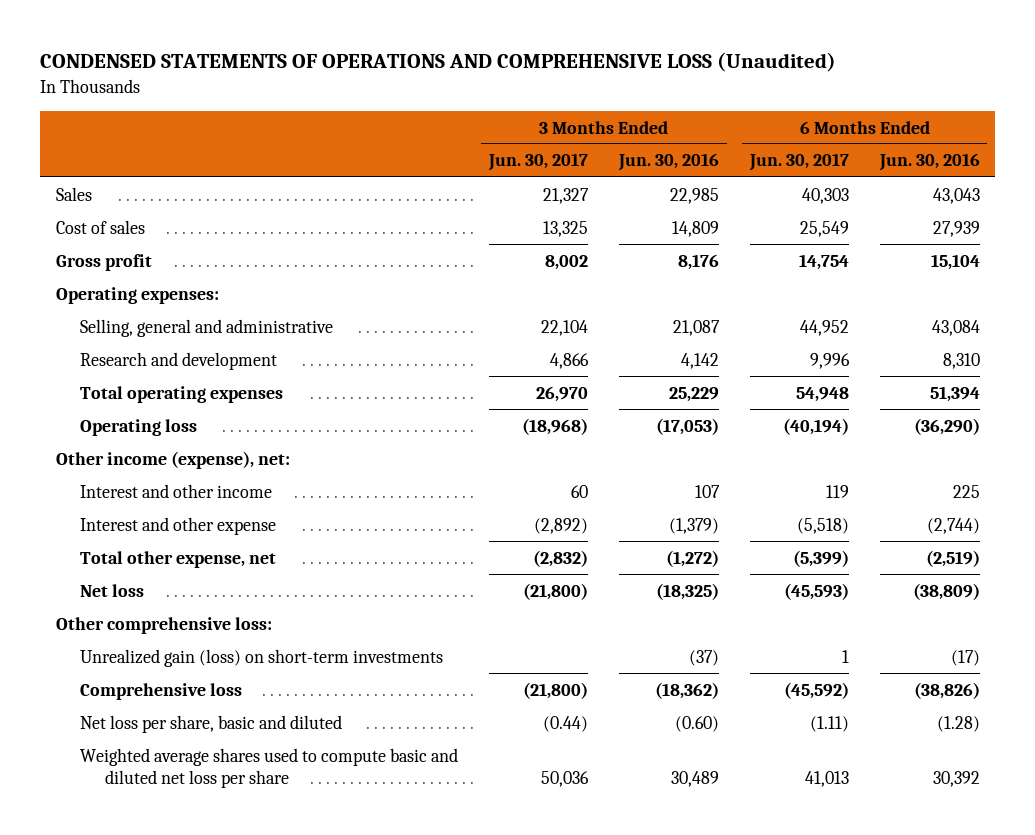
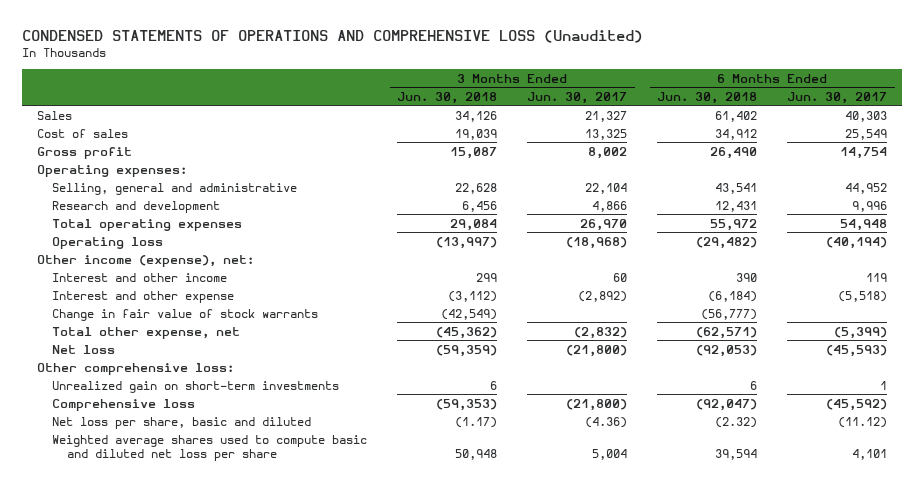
- | 3 Months Ended Jun. 30, 2017 | 3 Months Ended Jun. 30, 2016 | 6 Months Ended Jun. 30, 2017 | 6 Months Ended Jun. 30, 2016
+ | 3 Months Ended Jun. 30, 2018 | 3 Months Ended Jun. 30, 2017 | 6 Months Ended Jun. 30, 2018 | 6 Months Ended Jun. 30, 2017
+ Change in fair value of stock warrants | (42,549) | | (56,777) |
- Unrealized gain (loss) on short-term investments | | (37) | 1 | (17)
+ Unrealized gain on short-term investments | 6 | | 6 | 1
- Net loss per share, basic and diluted | (0.44) | (0.60) | (1.11) | (1.28)
- Weighted average shares used to compute basic and diluted net loss per share | 50,036 | 30,489 | 41,013 | 30,392
+ Net loss per share, basic and diluted | (1.17) | (4.36) | (2.32) | (11.12)
+ Weighted average shares used to compute basic and diluted net loss per share | 50,948 | 5,004 | 39,594 | 4,101

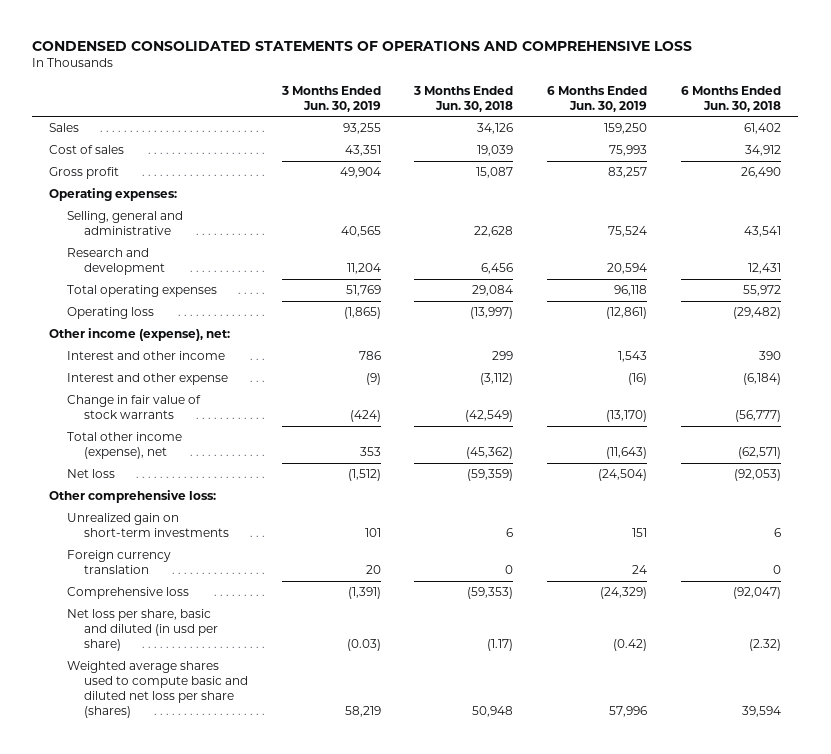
- CONDENSED STATEMENTS OF OPERATIONS AND COMPREHENSIVE LOSS (Unaudited)
+ CONDENSED CONSOLIDATED STATEMENTS OF OPERATIONS AND COMPREHENSIVE LOSS
- | 3 Months Ended Jun. 30, 2018 | 3 Months Ended Jun. 30, 2017 | 6 Months Ended Jun. 30, 2018 | 6 Months Ended Jun. 30, 2017
+ | 3 Months Ended Jun. 30, 2019 | 3 Months Ended Jun. 30, 2018 | 6 Months Ended Jun. 30, 2019 | 6 Months Ended Jun. 30, 2018
- Total other expense, net | (45,362) | (2,832) | (62,571) | (5,399)
+ Total other income (expense), net | 353 | (45,362) | (11,643) | (62,571)
+ Foreign currency translation | 20 | 0 | 24 | 0
- Net loss per share, basic and diluted | (1.17) | (4.36) | (2.32) | (11.12)
- Weighted average shares used to compute basic and diluted net loss per share | 50,948 | 5,004 | 39,594 | 4,101
+ Net loss per share, basic and diluted (in usd per share) | (0.03) | (1.17) | (0.42) | (2.32)
+ Weighted average shares used to compute basic and diluted net loss per share (shares) | 58,219 | 50,948 | 57,996 | 39,594

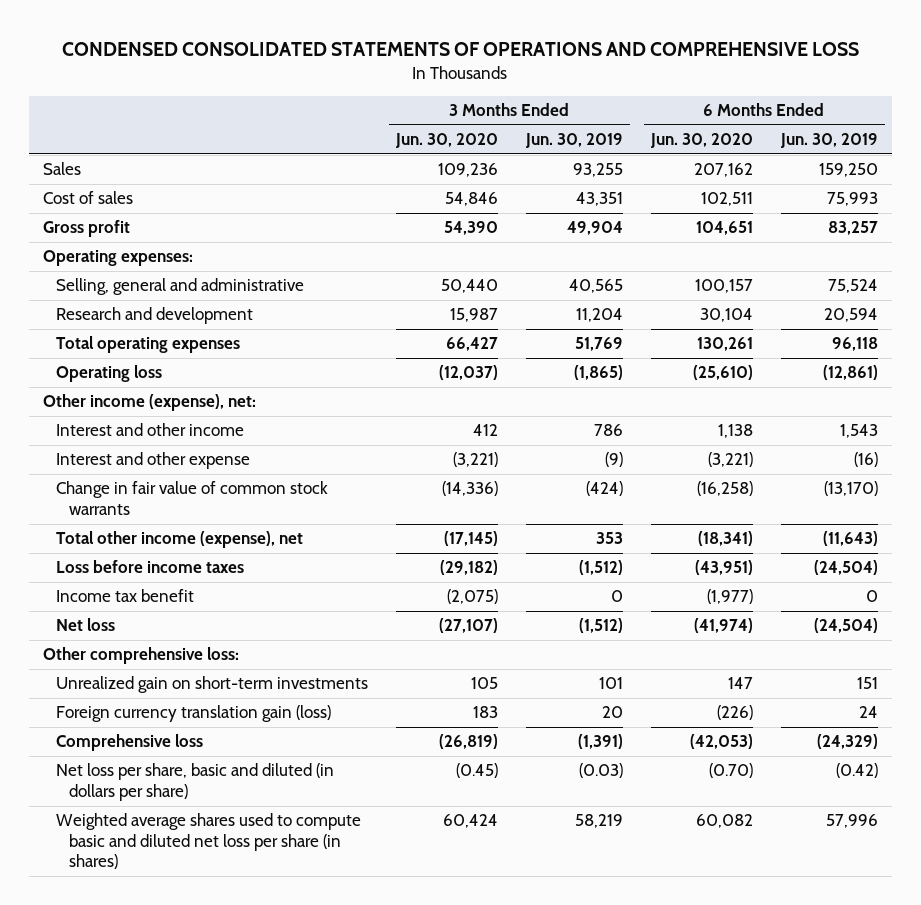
- | 3 Months Ended Jun. 30, 2019 | 3 Months Ended Jun. 30, 2018 | 6 Months Ended Jun. 30, 2019 | 6 Months Ended Jun. 30, 2018
+ | 3 Months Ended Jun. 30, 2020 | 3 Months Ended Jun. 30, 2019 | 6 Months Ended Jun. 30, 2020 | 6 Months Ended Jun. 30, 2019
- Change in fair value of stock warrants | (424) | (42,549) | (13,170) | (56,777)
+ Change in fair value of common stock warrants | (14,336) | (424) | (16,258) | (13,170)
+ Loss before income taxes | (29,182) | (1,512) | (43,951) | (24,504)
+ Income tax benefit | (2,075) | 0 | (1,977) | 0
- Foreign currency translation | 20 | 0 | 24 | 0
+ Foreign currency translation gain (loss) | 183 | 20 | (226) | 24
- Net loss per share, basic and diluted (in usd per share) | (0.03) | (1.17) | (0.42) | (2.32)
- Weighted average shares used to compute basic and diluted net loss per share (shares) | 58,219 | 50,948 | 57,996 | 39,594
+ Net loss per share, basic and diluted (in dollars per share) | (0.45) | (0.03) | (0.70) | (0.42)
+ Weighted average shares used to compute basic and diluted net loss per share (in shares) | 60,424 | 58,219 | 60,082 | 57,996

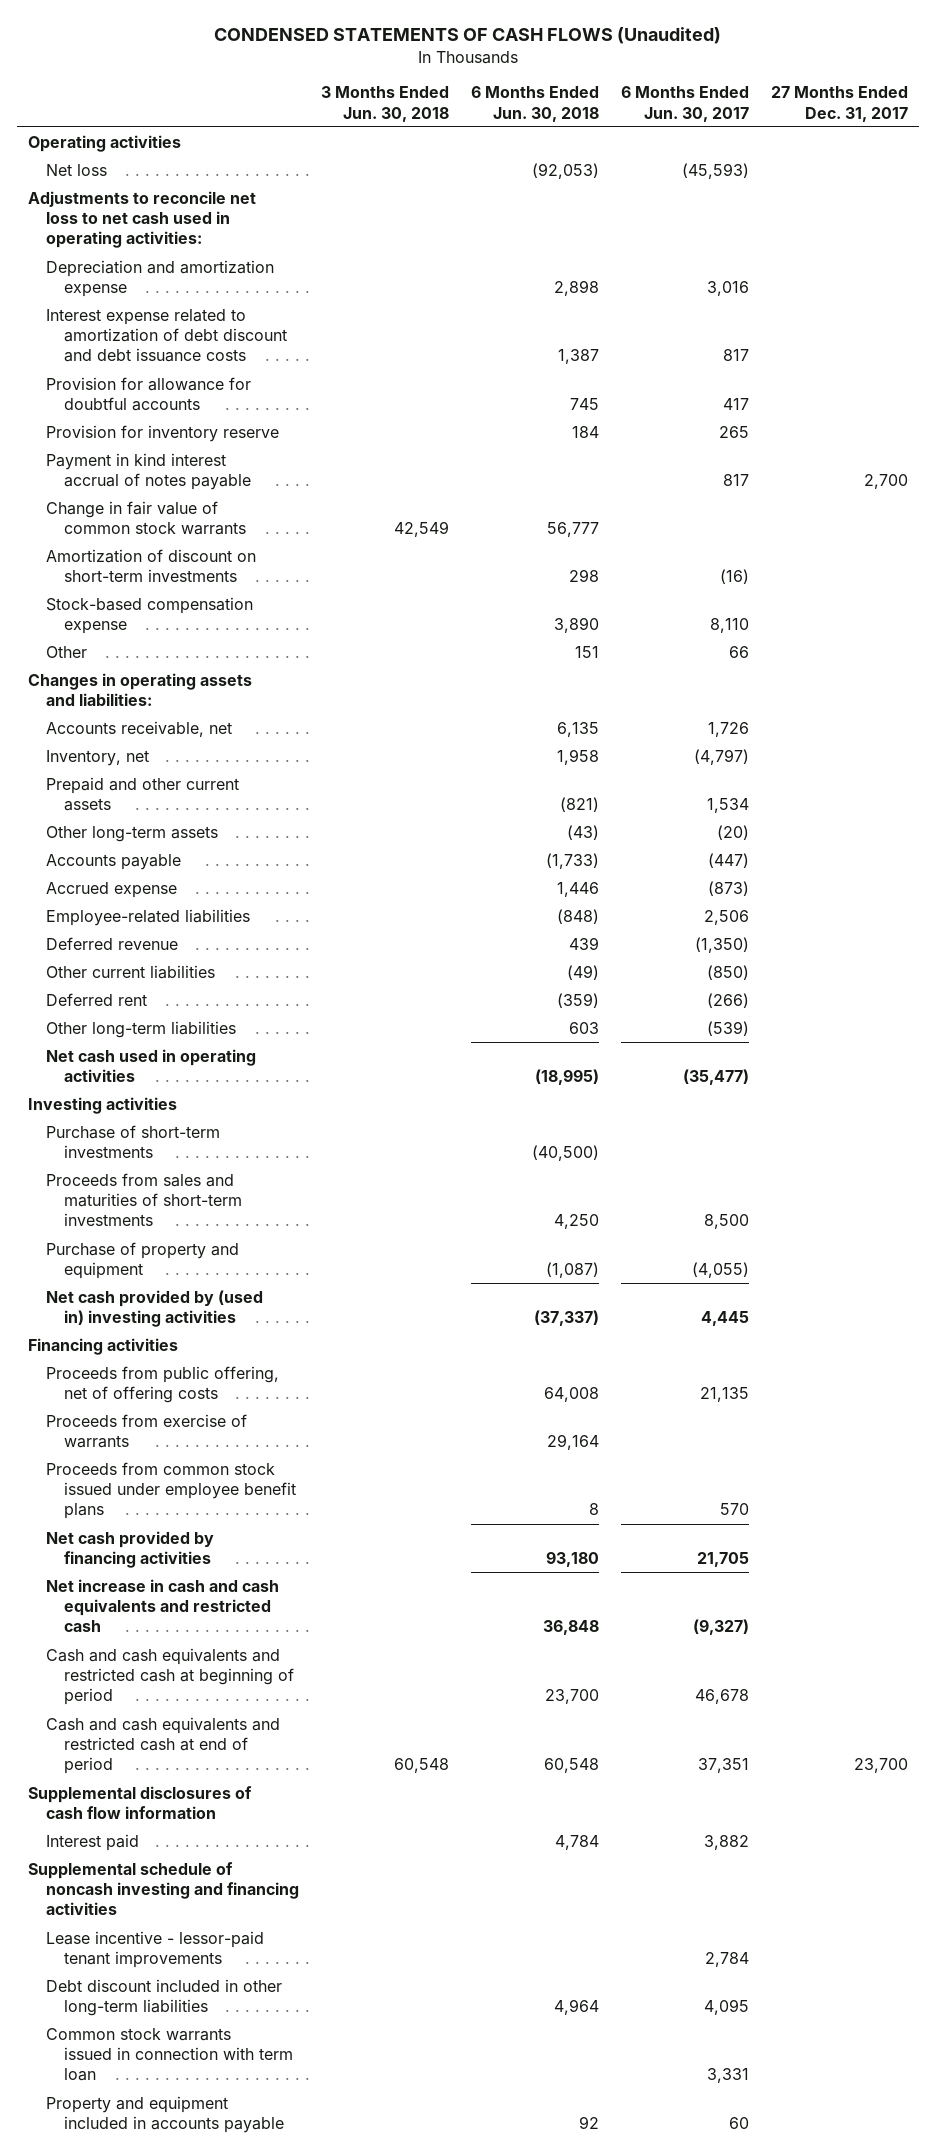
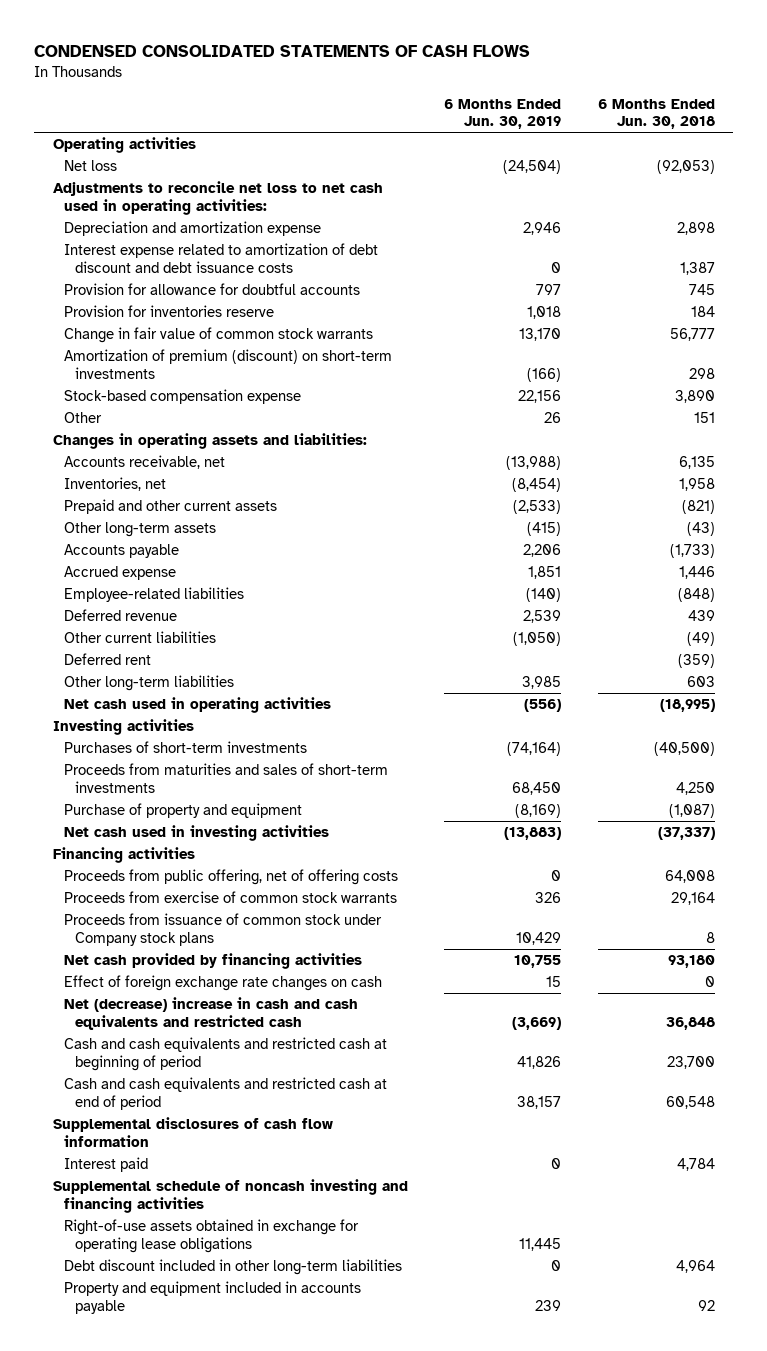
- CONDENSED STATEMENTS OF CASH FLOWS (Unaudited)
+ CONDENSED CONSOLIDATED STATEMENTS OF CASH FLOWS
- | 3 Months Ended Jun. 30, 2018 | 6 Months Ended Jun. 30, 2018 | 6 Months Ended Jun. 30, 2017 | 27 Months Ended Dec. 31, 2017
+ | 6 Months Ended Jun. 30, 2019 | 6 Months Ended Jun. 30, 2018
- Provision for inventory reserve | | 184 | 265 |
- Payment in kind interest accrual of notes payable | | | 817 | 2,700
+ Provision for inventories reserve | 1,018 | 184
- Amortization of discount on short-term investments | | 298 | (16) |
+ Amortization of premium (discount) on short-term investments | (166) | 298
- Inventory, net | | 1,958 | (4,797) |
+ Inventories, net | (8,454) | 1,958
- Purchase of short-term investments | | (40,500) | |
- Proceeds from sales and maturities of short-term investments | | 4,250 | 8,500 |
+ Purchases of short-term investments | (74,164) | (40,500)
+ Proceeds from maturities and sales of short-term investments | 68,450 | 4,250
- Net cash provided by (used in) investing activities | | (37,337) | 4,445 |
+ Net cash used in investing activities | (13,883) | (37,337)
- Proceeds from exercise of warrants | | 29,164 | |
- Proceeds from common stock issued under employee benefit plans | | 8 | 570 |
+ Proceeds from exercise of common stock warrants | 326 | 29,164
+ Proceeds from issuance of common stock under Company stock plans | 10,429 | 8
- Net increase in cash and cash equivalents and restricted cash | | 36,848 | (9,327) |
+ Effect of foreign exchange rate changes on cash | 15 | 0
+ Net (decrease) increase in cash and cash equivalents and restricted cash | (3,669) | 36,848
- Lease incentive - lessor-paid tenant improvements | | | 2,784 |
+ Right-of-use assets obtained in exchange for operating lease obligations | 11,445 |
- Common stock warrants issued in connection with term loan | | | 3,331 |

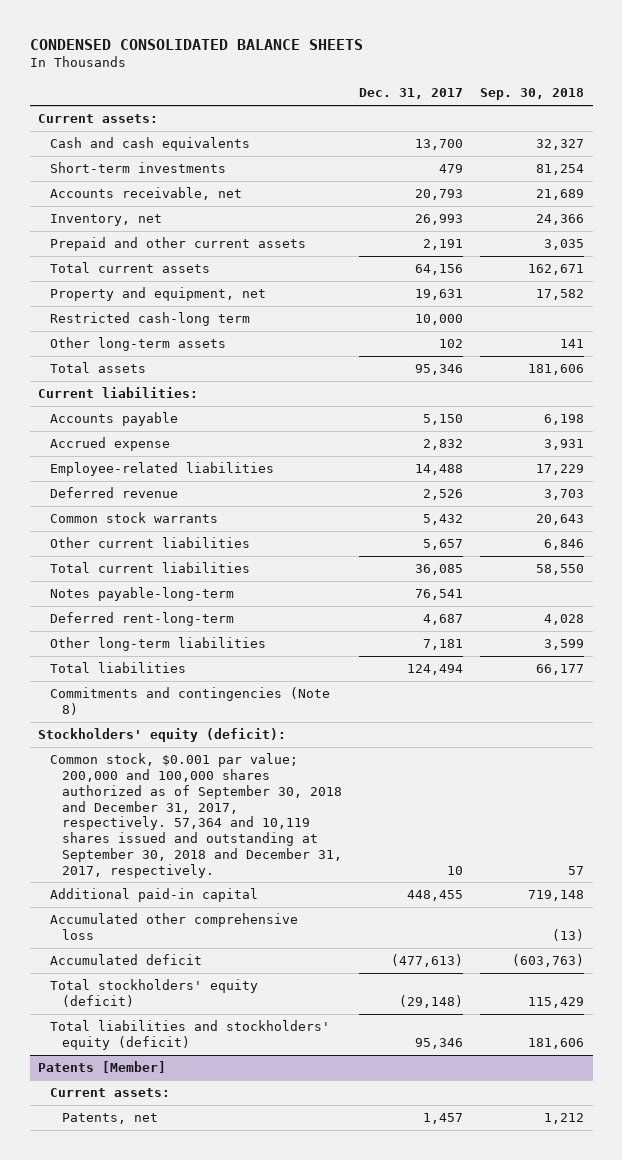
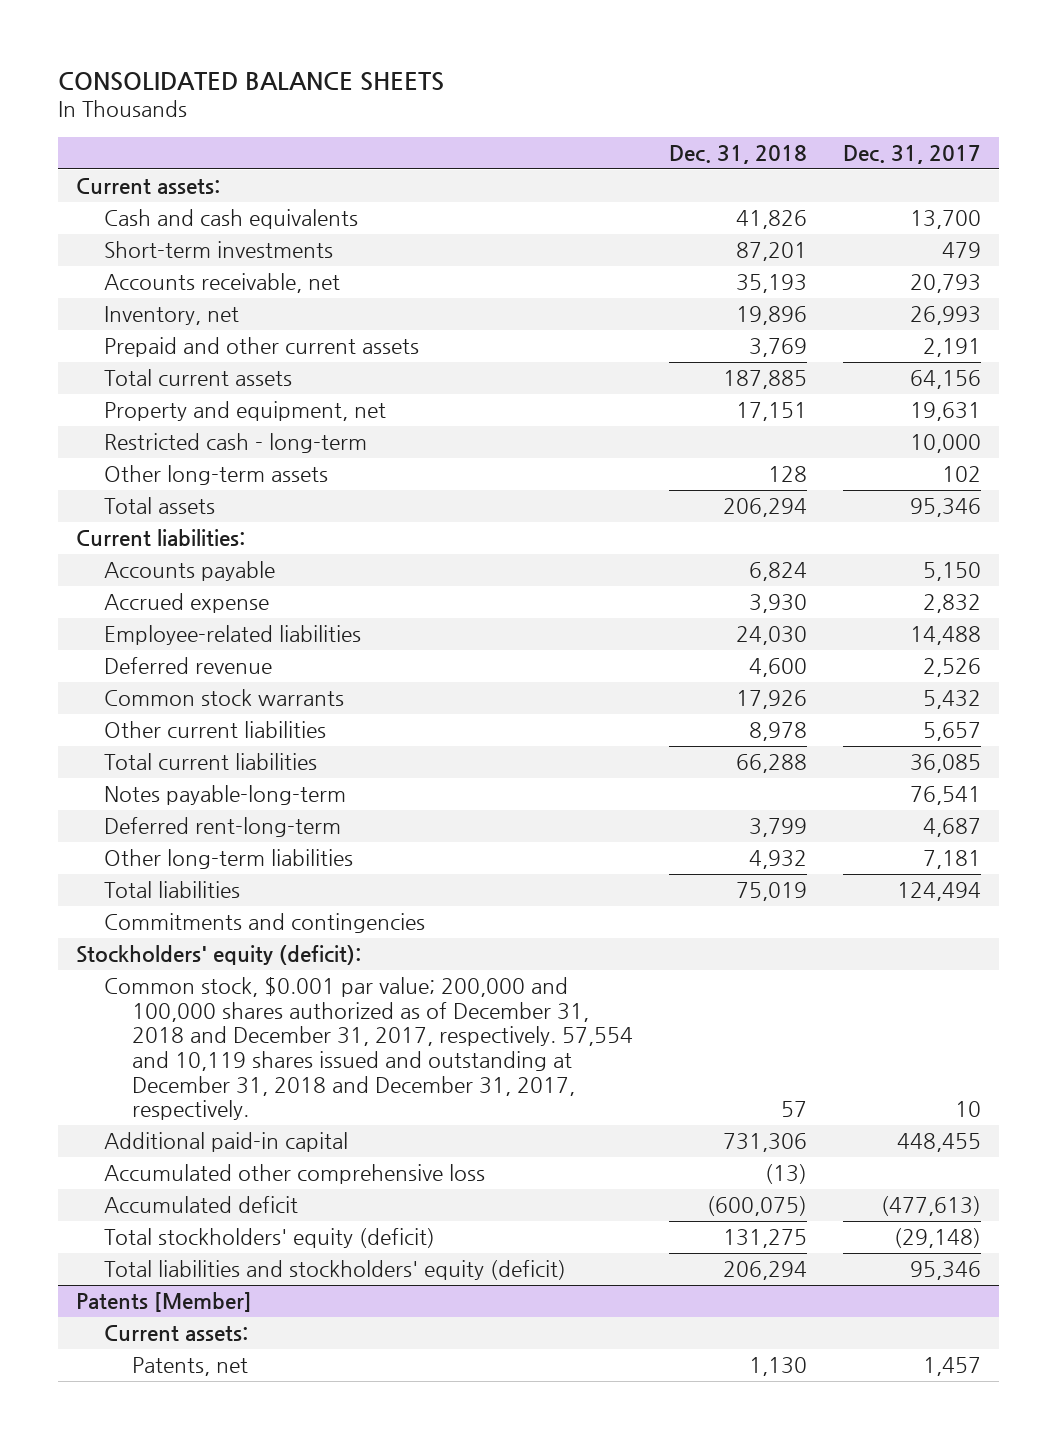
- CONDENSED CONSOLIDATED BALANCE SHEETS
+ CONSOLIDATED BALANCE SHEETS
- | Dec. 31, 2017 | Sep. 30, 2018
+ | Dec. 31, 2018 | Dec. 31, 2017
- Restricted cash-long term | 10,000 |
+ Restricted cash - long-term | | 10,000
- Commitments and contingencies (Note 8)
+ Commitments and contingencies
- Common stock, $0.001 par value; 200,000 and 100,000 shares authorized as of September 30, 2018 and December 31, 2017, respectively. 57,364 and 10,119 shares issued and outstanding at September 30, 2018 and December 31, 2017, respectively. | 10 | 57
+ Common stock, $0.001 par value; 200,000 and 100,000 shares authorized as of December 31, 2018 and December 31, 2017, respectively. 57,554 and 10,119 shares issued and outstanding at December 31, 2018 and December 31, 2017, respectively. | 57 | 10

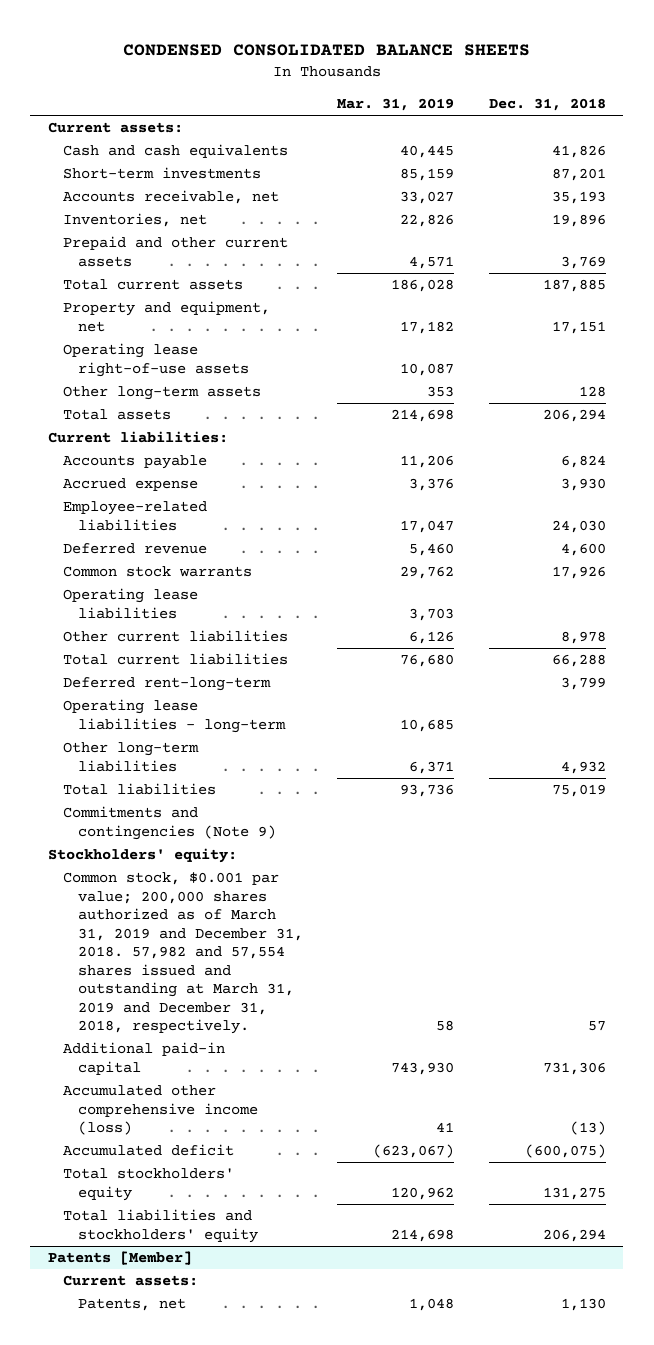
- CONSOLIDATED BALANCE SHEETS
+ CONDENSED CONSOLIDATED BALANCE SHEETS
- | Dec. 31, 2018 | Dec. 31, 2017
+ | Mar. 31, 2019 | Dec. 31, 2018
- Inventory, net | 19,896 | 26,993
+ Inventories, net | 22,826 | 19,896
- Restricted cash - long-term | | 10,000
+ Operating lease right-of-use assets | 10,087 |
+ Operating lease liabilities | 3,703 |
- Notes payable-long-term | | 76,541
+ Operating lease liabilities - long-term | 10,685 |
- Commitments and contingencies
- Stockholders' equity (deficit):
- Common stock, $0.001 par value; 200,000 and 100,000 shares authorized as of December 31, 2018 and December 31, 2017, respectively. 57,554 and 10,119 shares issued and outstanding at December 31, 2018 and December 31, 2017, respectively. | 57 | 10
+ Commitments and contingencies (Note 9)
+ Stockholders' equity:
+ Common stock, $0.001 par value; 200,000 shares authorized as of March 31, 2019 and December 31, 2018. 57,982 and 57,554 shares issued and outstanding at March 31, 2019 and December 31, 2018, respectively. | 58 | 57
- Accumulated other comprehensive loss | (13) |
+ Accumulated other comprehensive income (loss) | 41 | (13)
- Total stockholders' equity (deficit) | 131,275 | (29,148)
- Total liabilities and stockholders' equity (deficit) | 206,294 | 95,346
+ Total stockholders' equity | 120,962 | 131,275
+ Total liabilities and stockholders' equity | 214,698 | 206,294

